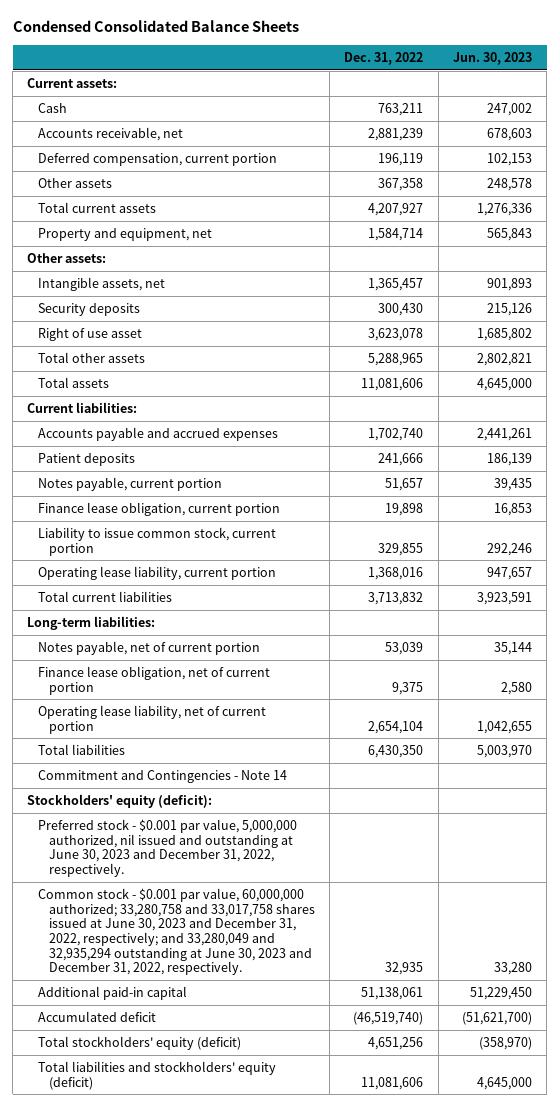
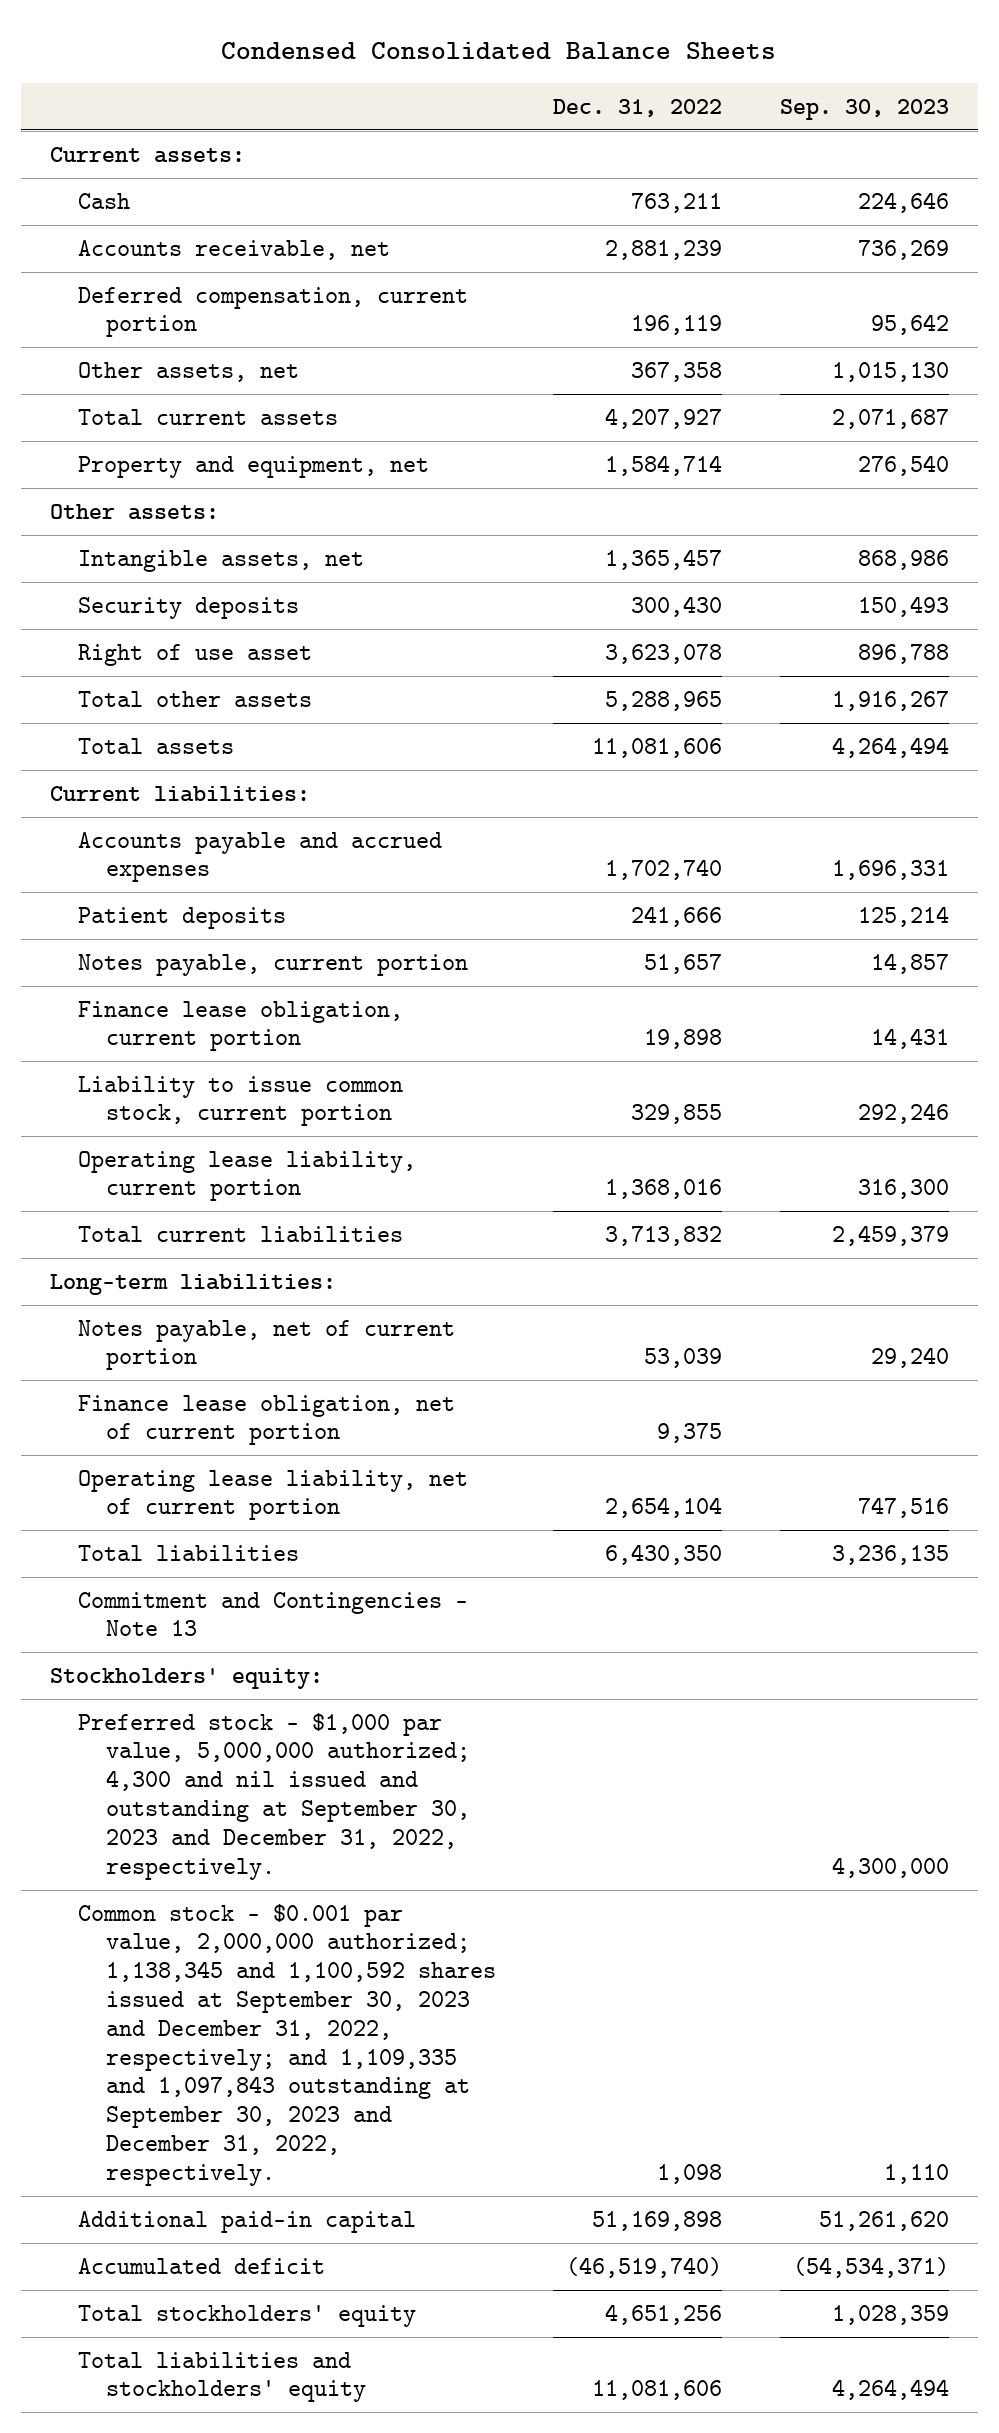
- | Dec. 31, 2022 | Jun. 30, 2023
+ | Dec. 31, 2022 | Sep. 30, 2023
- Other assets | 367,358 | 248,578
+ Other assets, net | 367,358 | 1,015,130
- Commitment and Contingencies - Note 14
- Stockholders' equity (deficit):
- Preferred stock - $0.001 par value, 5,000,000 authorized, nil issued and outstanding at June 30, 2023 and December 31, 2022, respectively.
- Common stock - $0.001 par value, 60,000,000 authorized; 33,280,758 and 33,017,758 shares issued at June 30, 2023 and December 31, 2022, respectively; and 33,280,049 and 32,935,294 outstanding at June 30, 2023 and December 31, 2022, respectively. | 32,935 | 33,280
- Additional paid-in capital | 51,138,061 | 51,229,450
+ Commitment and Contingencies - Note 13
+ Stockholders' equity:
+ Preferred stock - $1,000 par value, 5,000,000 authorized; 4,300 and nil issued and outstanding at September 30, 2023 and December 31, 2022, respectively. | | 4,300,000
+ Common stock - $0.001 par value, 2,000,000 authorized; 1,138,345 and 1,100,592 shares issued at September 30, 2023 and December 31, 2022, respectively; and 1,109,335 and 1,097,843 outstanding at September 30, 2023 and December 31, 2022, respectively. | 1,098 | 1,110
+ Additional paid-in capital | 51,169,898 | 51,261,620
- Total stockholders' equity (deficit) | 4,651,256 | (358,970)
- Total liabilities and stockholders' equity (deficit) | 11,081,606 | 4,645,000
+ Total stockholders' equity | 4,651,256 | 1,028,359
+ Total liabilities and stockholders' equity | 11,081,606 | 4,264,494

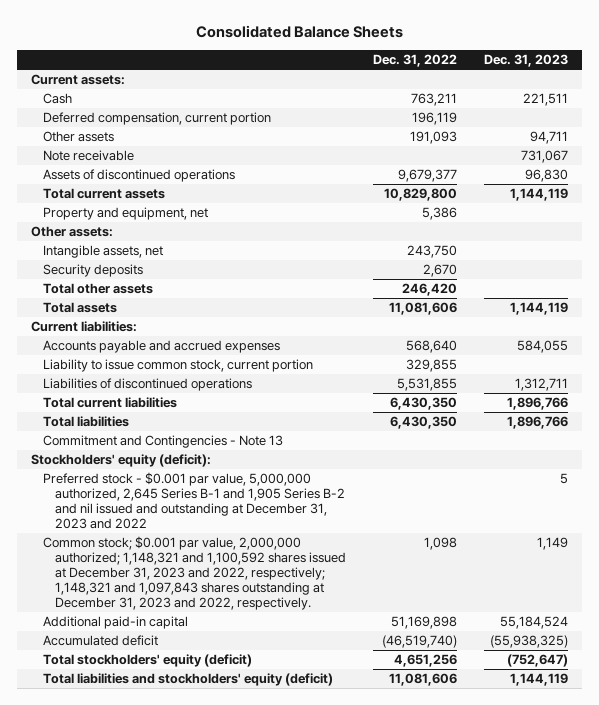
- Condensed Consolidated Balance Sheets
+ Consolidated Balance Sheets
- | Dec. 31, 2022 | Sep. 30, 2023
+ | Dec. 31, 2022 | Dec. 31, 2023
- Accounts receivable, net | 2,881,239 | 736,269
- Other assets, net | 367,358 | 1,015,130
- Total current assets | 4,207,927 | 2,071,687
- Property and equipment, net | 1,584,714 | 276,540
+ Other assets | 191,093 | 94,711
+ Note receivable | | 731,067
+ Assets of discontinued operations | 9,679,377 | 96,830
+ Total current assets | 10,829,800 | 1,144,119
+ Property and equipment, net | 5,386 |
- Intangible assets, net | 1,365,457 | 868,986
- Security deposits | 300,430 | 150,493
- Right of use asset | 3,623,078 | 896,788
- Total other assets | 5,288,965 | 1,916,267
+ Intangible assets, net | 243,750 |
+ Security deposits | 2,670 |
+ Total other assets | 246,420 |
- Accounts payable and accrued expenses | 1,702,740 | 1,696,331
- Patient deposits | 241,666 | 125,214
- Notes payable, current portion | 51,657 | 14,857
- Finance lease obligation, current portion | 19,898 | 14,431
+ Accounts payable and accrued expenses | 568,640 | 584,055
- Operating lease liability, current portion | 1,368,016 | 316,300
- Total current liabilities | 3,713,832 | 2,459,379
- Long-term liabilities:
- Notes payable, net of current portion | 53,039 | 29,240
- Finance lease obligation, net of current portion | 9,375 |
- Operating lease liability, net of current portion | 2,654,104 | 747,516
+ Liabilities of discontinued operations | 5,531,855 | 1,312,711
+ Total current liabilities | 6,430,350 | 1,896,766
- Stockholders' equity:
- Preferred stock - $1,000 par value, 5,000,000 authorized; 4,300 and nil issued and outstanding at September 30, 2023 and December 31, 2022, respectively. | | 4,300,000
- Common stock - $0.001 par value, 2,000,000 authorized; 1,138,345 and 1,100,592 shares issued at September 30, 2023 and December 31, 2022, respectively; and 1,109,335 and 1,097,843 outstanding at September 30, 2023 and December 31, 2022, respectively. | 1,098 | 1,110
+ Stockholders' equity (deficit):
+ Preferred stock - $0.001 par value, 5,000,000 authorized, 2,645 Series B-1 and 1,905 Series B-2 and nil issued and outstanding at December 31, 2023 and 2022 | | 5
+ Common stock; $0.001 par value, 2,000,000 authorized; 1,148,321 and 1,100,592 shares issued at December 31, 2023 and 2022, respectively; 1,148,321 and 1,097,843 shares outstanding at December 31, 2023 and 2022, respectively. | 1,098 | 1,149
- Total stockholders' equity | 4,651,256 | 1,028,359
- Total liabilities and stockholders' equity | 11,081,606 | 4,264,494
+ Total stockholders' equity (deficit) | 4,651,256 | (752,647)
+ Total liabilities and stockholders' equity (deficit) | 11,081,606 | 1,144,119

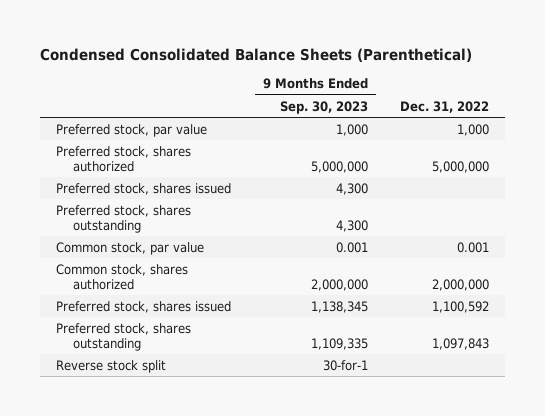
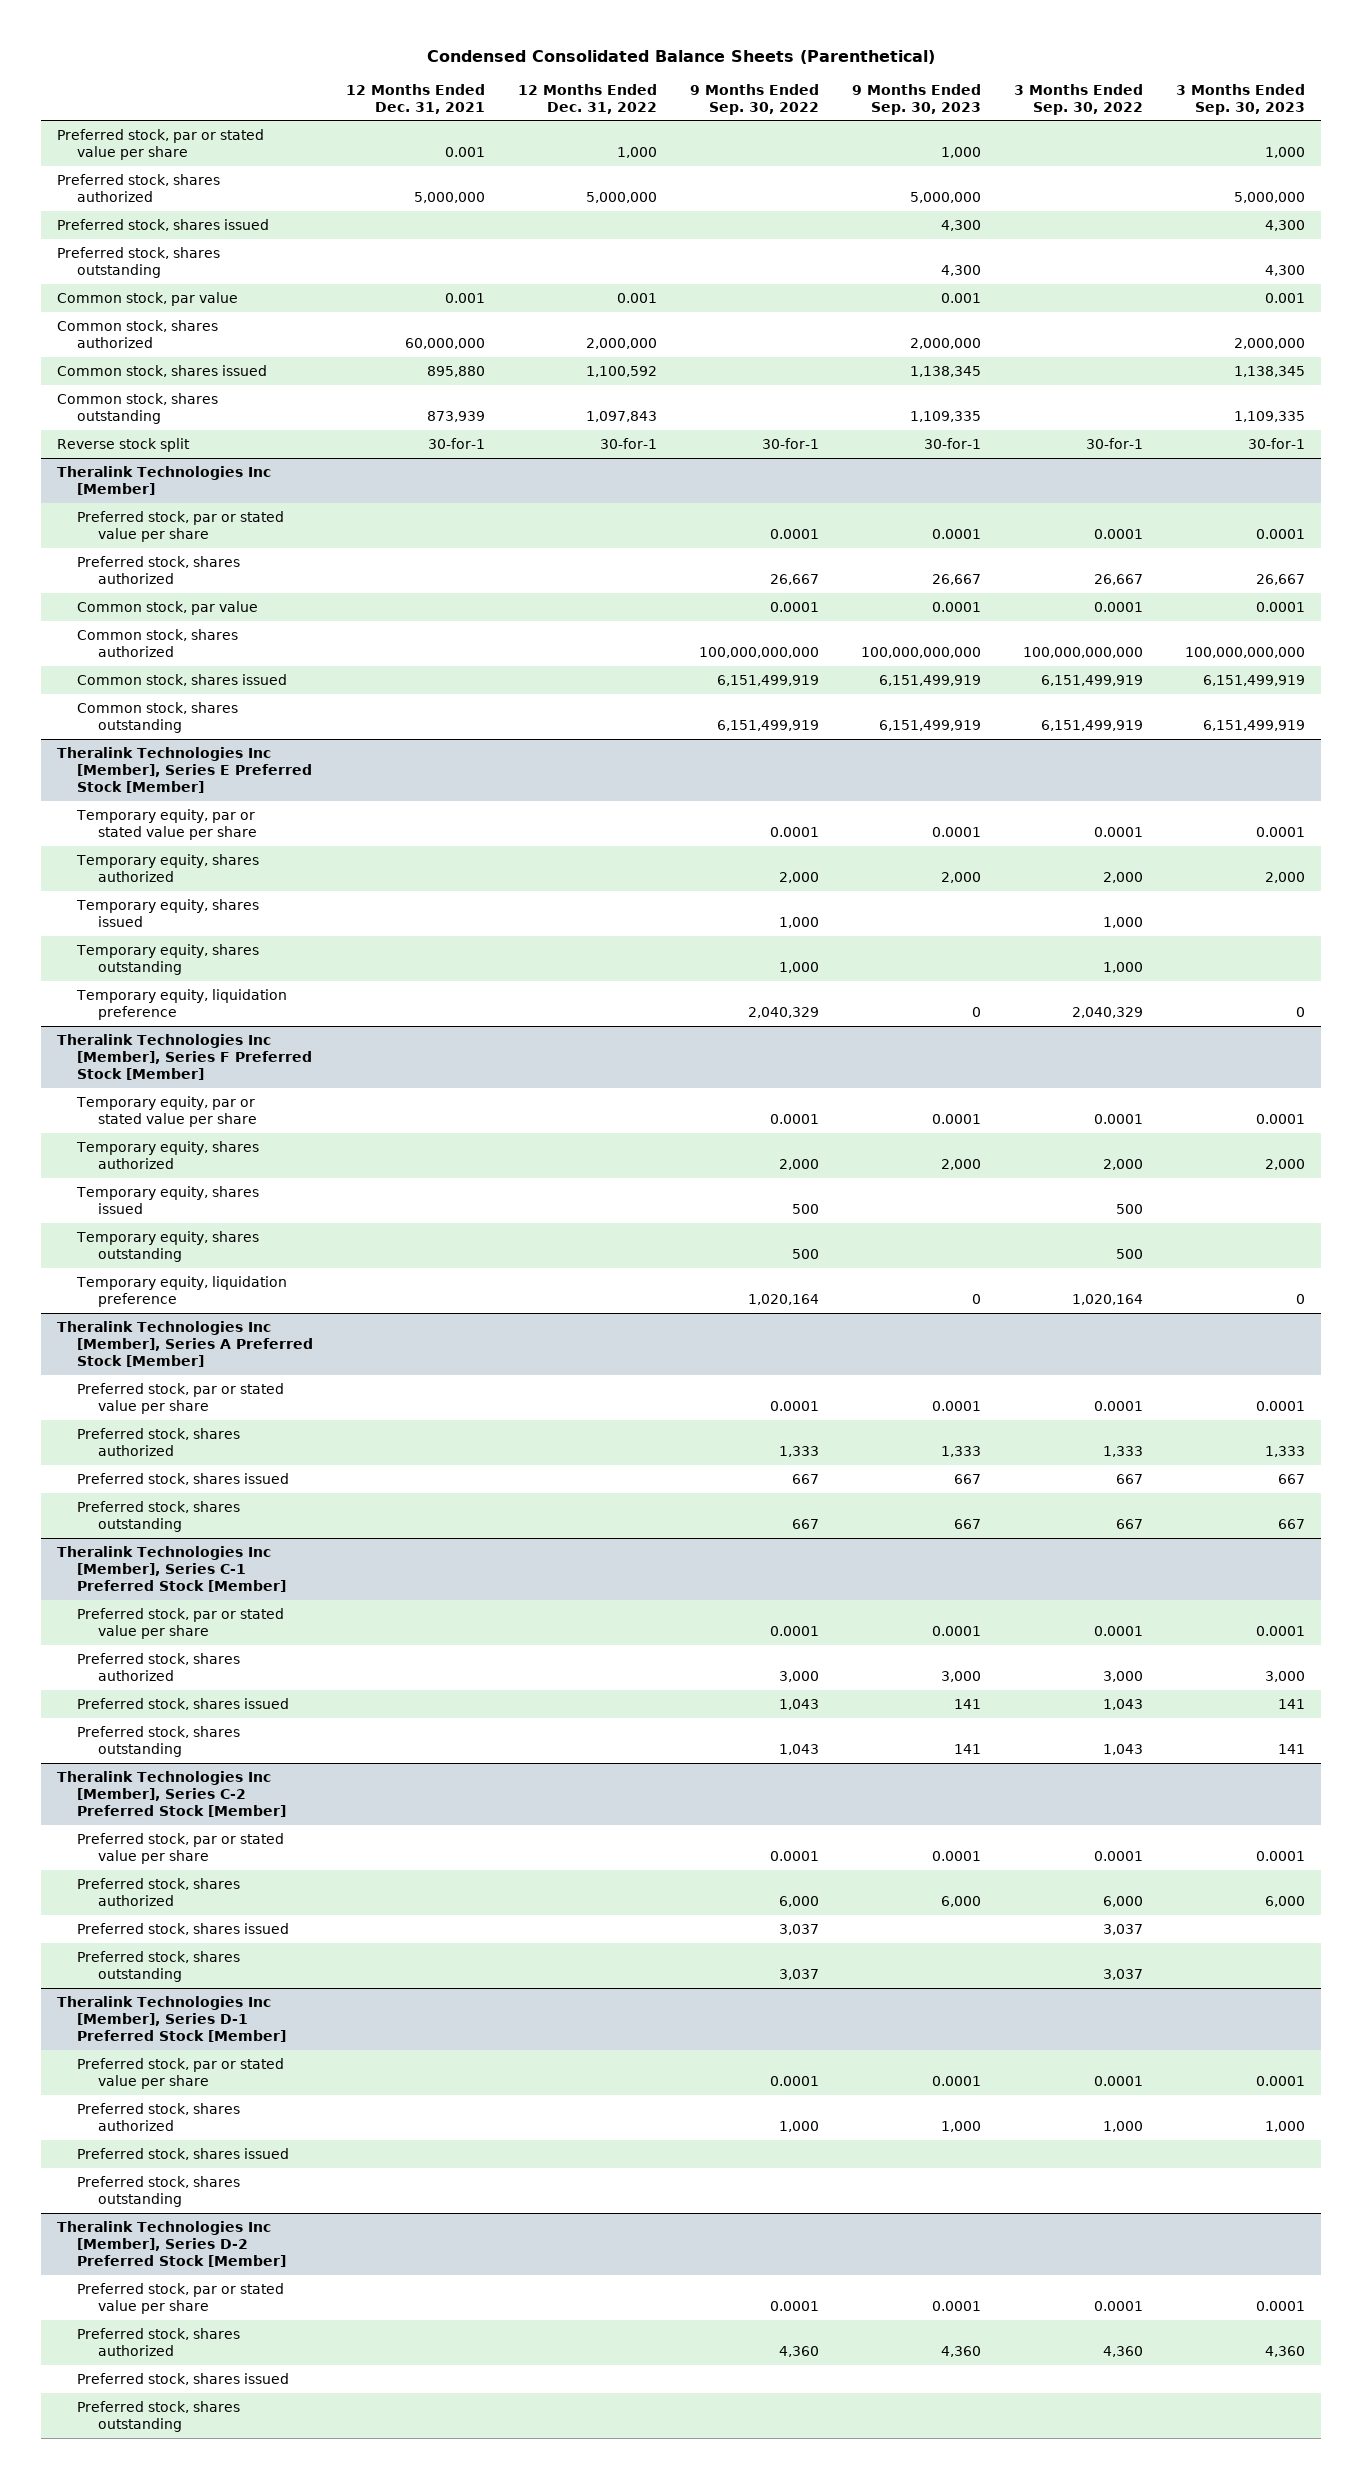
- | 9 Months Ended Sep. 30, 2023 | Dec. 31, 2022
+ | 12 Months Ended Dec. 31, 2021 | 12 Months Ended Dec. 31, 2022 | 9 Months Ended Sep. 30, 2022 | 9 Months Ended Sep. 30, 2023 | 3 Months Ended Sep. 30, 2022 | 3 Months Ended Sep. 30, 2023
- Preferred stock, par value | 1,000 | 1,000
+ Preferred stock, par or stated value per share | 0.001 | 1,000 | | 1,000 | | 1,000
- Preferred stock, shares issued | 1,138,345 | 1,100,592
- Preferred stock, shares outstanding | 1,109,335 | 1,097,843
+ Common stock, shares issued | 895,880 | 1,100,592 | | 1,138,345 | | 1,138,345
+ Common stock, shares outstanding | 873,939 | 1,097,843 | | 1,109,335 | | 1,109,335
+ Theralink Technologies Inc [Member]
+ Preferred stock, par or stated value per share | | | 0.0001 | 0.0001 | 0.0001 | 0.0001
+ Preferred stock, shares authorized | | | 26,667 | 26,667 | 26,667 | 26,667
+ Common stock, par value | | | 0.0001 | 0.0001 | 0.0001 | 0.0001
+ Common stock, shares authorized | | | 100,000,000,000 | 100,000,000,000 | 100,000,000,000 | 100,000,000,000
+ Common stock, shares issued | | | 6,151,499,919 | 6,151,499,919 | 6,151,499,919 | 6,151,499,919
+ Common stock, shares outstanding | | | 6,151,499,919 | 6,151,499,919 | 6,151,499,919 | 6,151,499,919
+ Theralink Technologies Inc [Member], Series E Preferred Stock [Member]
+ Temporary equity, par or stated value per share | | | 0.0001 | 0.0001 | 0.0001 | 0.0001
+ Temporary equity, shares authorized | | | 2,000 | 2,000 | 2,000 | 2,000
+ Temporary equity, shares issued | | | 1,000 | | 1,000 |
+ Temporary equity, shares outstanding | | | 1,000 | | 1,000 |
+ Temporary equity, liquidation preference | | | 2,040,329 | 0 | 2,040,329 | 0
+ Theralink Technologies Inc [Member], Series F Preferred Stock [Member]
+ Temporary equity, par or stated value per share | | | 0.0001 | 0.0001 | 0.0001 | 0.0001
+ Temporary equity, shares authorized | | | 2,000 | 2,000 | 2,000 | 2,000
+ Temporary equity, shares issued | | | 500 | | 500 |
+ Temporary equity, shares outstanding | | | 500 | | 500 |
+ Temporary equity, liquidation preference | | | 1,020,164 | 0 | 1,020,164 | 0
+ Theralink Technologies Inc [Member], Series A Preferred Stock [Member]
+ Preferred stock, par or stated value per share | | | 0.0001 | 0.0001 | 0.0001 | 0.0001
+ Preferred stock, shares authorized | | | 1,333 | 1,333 | 1,333 | 1,333
+ Preferred stock, shares issued | | | 667 | 667 | 667 | 667
+ Preferred stock, shares outstanding | | | 667 | 667 | 667 | 667
+ Theralink Technologies Inc [Member], Series C-1 Preferred Stock [Member]
+ Preferred stock, par or stated value per share | | | 0.0001 | 0.0001 | 0.0001 | 0.0001
+ Preferred stock, shares authorized | | | 3,000 | 3,000 | 3,000 | 3,000
+ Preferred stock, shares issued | | | 1,043 | 141 | 1,043 | 141
+ Preferred stock, shares outstanding | | | 1,043 | 141 | 1,043 | 141
+ Theralink Technologies Inc [Member], Series C-2 Preferred Stock [Member]
+ Preferred stock, par or stated value per share | | | 0.0001 | 0.0001 | 0.0001 | 0.0001
+ Preferred stock, shares authorized | | | 6,000 | 6,000 | 6,000 | 6,000
+ Preferred stock, shares issued | | | 3,037 | | 3,037 |
+ Preferred stock, shares outstanding | | | 3,037 | | 3,037 |
+ Theralink Technologies Inc [Member], Series D-1 Preferred Stock [Member]
+ Preferred stock, par or stated value per share | | | 0.0001 | 0.0001 | 0.0001 | 0.0001
+ Preferred stock, shares authorized | | | 1,000 | 1,000 | 1,000 | 1,000
+ Preferred stock, shares issued
+ Preferred stock, shares outstanding
+ Theralink Technologies Inc [Member], Series D-2 Preferred Stock [Member]
+ Preferred stock, par or stated value per share | | | 0.0001 | 0.0001 | 0.0001 | 0.0001
+ Preferred stock, shares authorized | | | 4,360 | 4,360 | 4,360 | 4,360
+ Preferred stock, shares issued
+ Preferred stock, shares outstanding

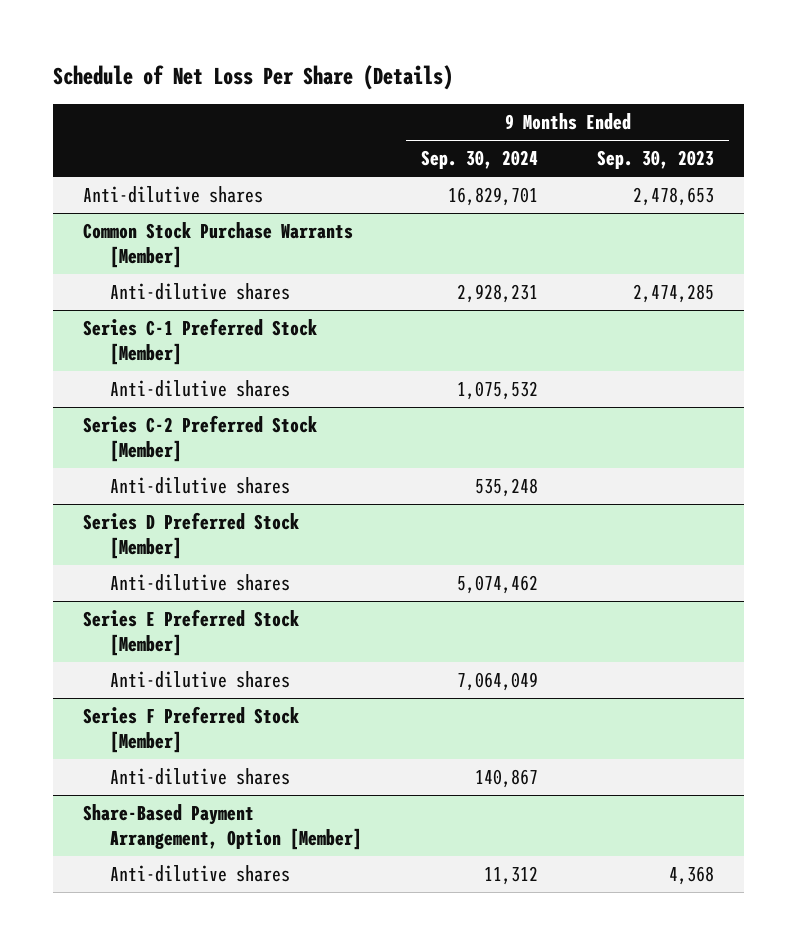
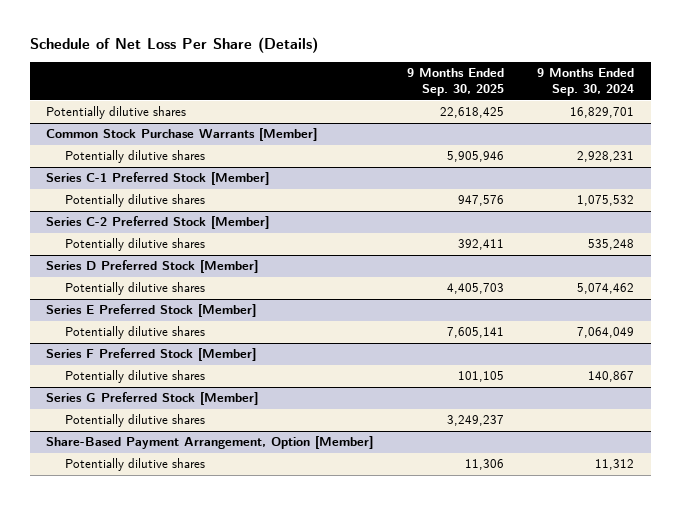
- | 9 Months Ended Sep. 30, 2024 | 9 Months Ended Sep. 30, 2023
+ | 9 Months Ended Sep. 30, 2025 | 9 Months Ended Sep. 30, 2024
- Anti-dilutive shares | 16,829,701 | 2,478,653
+ Potentially dilutive shares | 22,618,425 | 16,829,701
@ Common Stock Purchase Warrants [Member]
- Anti-dilutive shares | 2,928,231 | 2,474,285
+ Potentially dilutive shares | 5,905,946 | 2,928,231
@ Series C-1 Preferred Stock [Member]
- Anti-dilutive shares | 1,075,532 |
+ Potentially dilutive shares | 947,576 | 1,075,532
@ Series C-2 Preferred Stock [Member]
- Anti-dilutive shares | 535,248 |
+ Potentially dilutive shares | 392,411 | 535,248
@ Series D Preferred Stock [Member]
- Anti-dilutive shares | 5,074,462 |
+ Potentially dilutive shares | 4,405,703 | 5,074,462
@ Series E Preferred Stock [Member]
- Anti-dilutive shares | 7,064,049 |
+ Potentially dilutive shares | 7,605,141 | 7,064,049
@ Series F Preferred Stock [Member]
- Anti-dilutive shares | 140,867 |
+ Potentially dilutive shares | 101,105 | 140,867
+ Series G Preferred Stock [Member]
+ Potentially dilutive shares | 3,249,237 |
@ Share-Based Payment Arrangement, Option [Member]
- Anti-dilutive shares | 11,312 | 4,368
+ Potentially dilutive shares | 11,306 | 11,312

